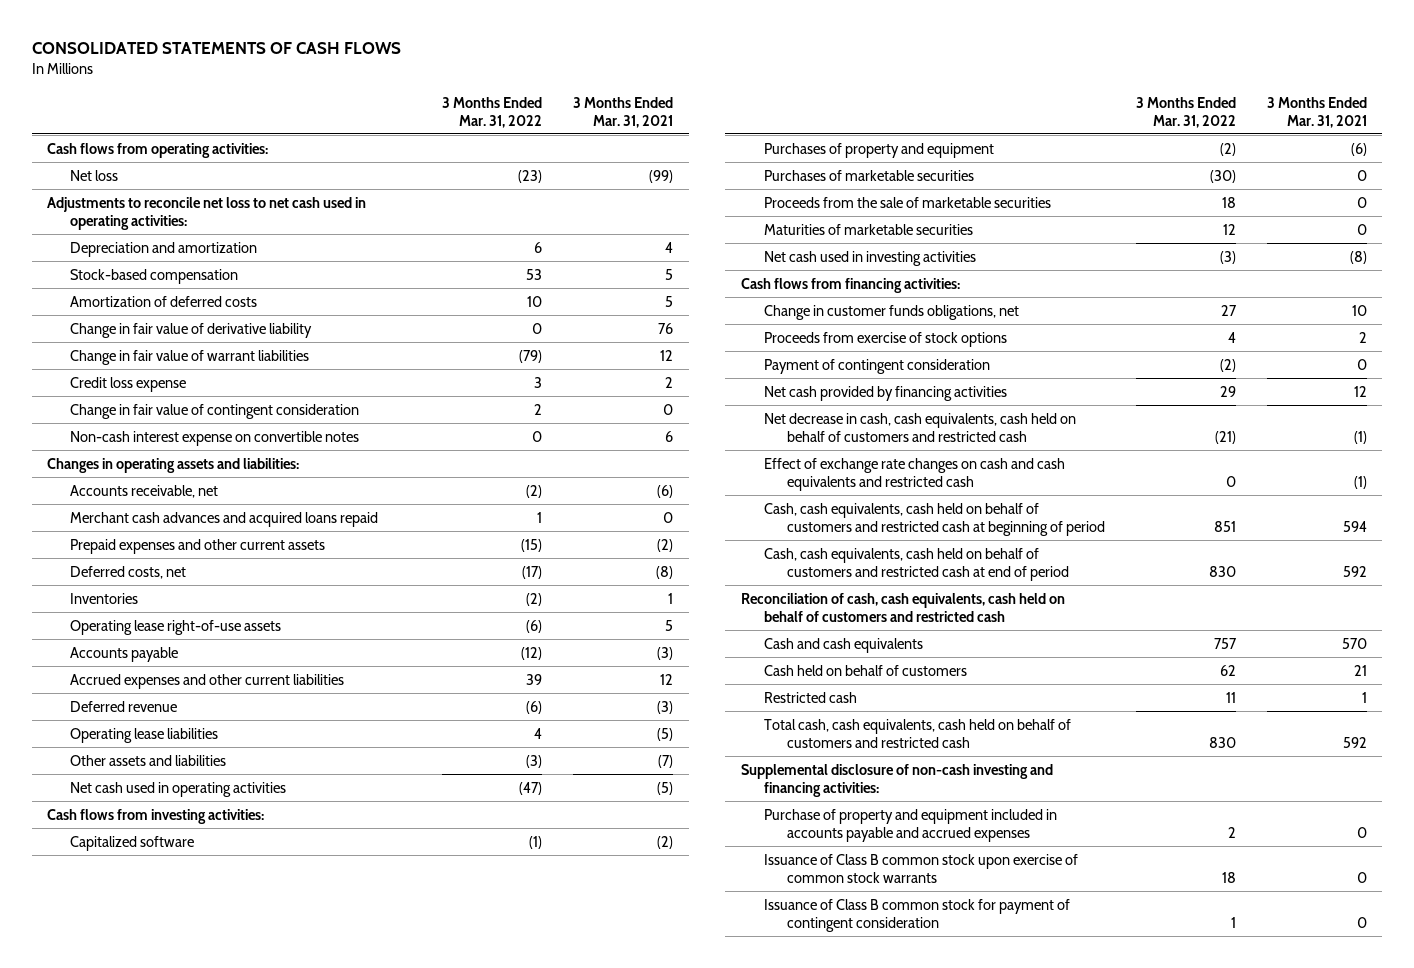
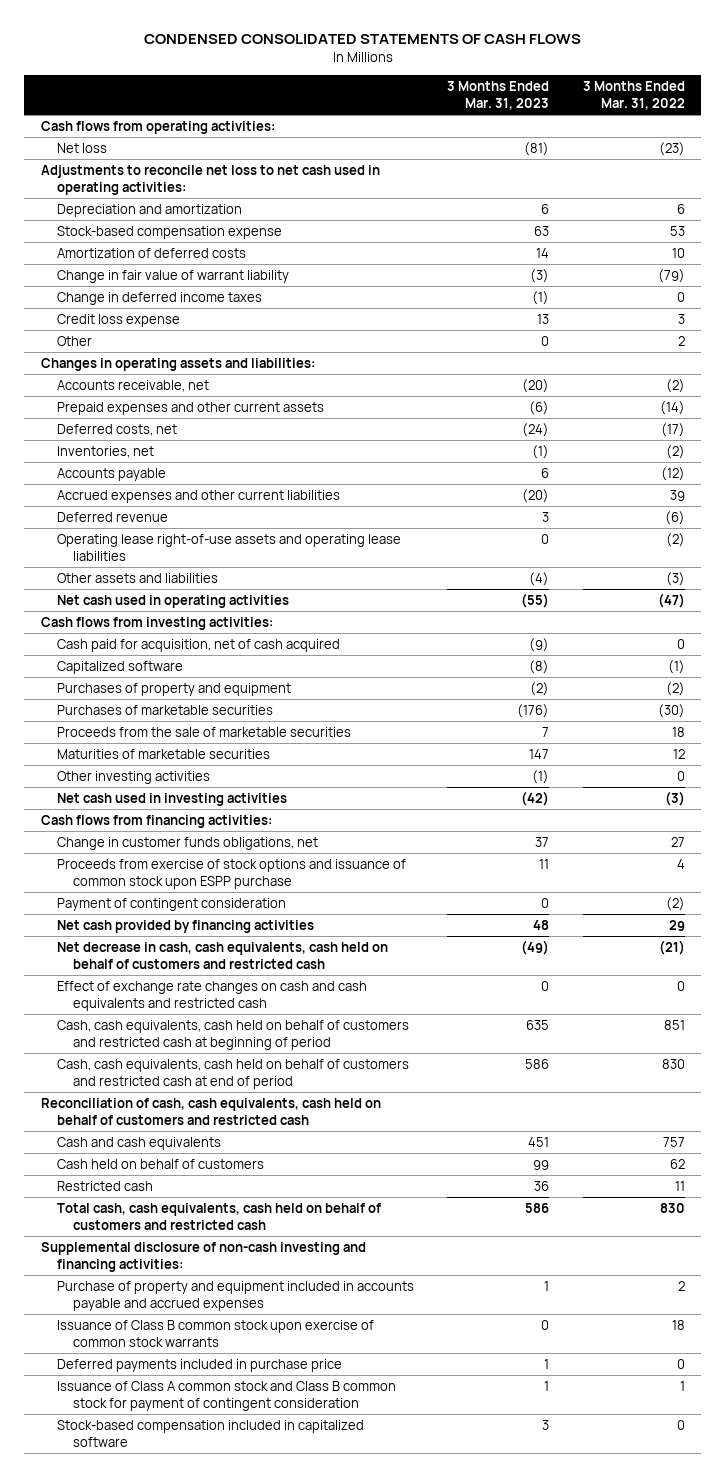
- CONSOLIDATED STATEMENTS OF CASH FLOWS
+ CONDENSED CONSOLIDATED STATEMENTS OF CASH FLOWS
- | 3 Months Ended Mar. 31, 2022 | 3 Months Ended Mar. 31, 2021
+ | 3 Months Ended Mar. 31, 2023 | 3 Months Ended Mar. 31, 2022
- Stock-based compensation | 53 | 5
+ Stock-based compensation expense | 63 | 53
- Change in fair value of derivative liability | 0 | 76
- Change in fair value of warrant liabilities | (79) | 12
+ Change in fair value of warrant liability | (3) | (79)
+ Change in deferred income taxes | (1) | 0
- Change in fair value of contingent consideration | 2 | 0
- Non-cash interest expense on convertible notes | 0 | 6
+ Other | 0 | 2
- Merchant cash advances and acquired loans repaid | 1 | 0
- Prepaid expenses and other current assets | (15) | (2)
+ Prepaid expenses and other current assets | (6) | (14)
- Inventories | (2) | 1
- Operating lease right-of-use assets | (6) | 5
+ Inventories, net | (1) | (2)
- Operating lease liabilities | 4 | (5)
+ Operating lease right-of-use assets and operating lease liabilities | 0 | (2)
+ Cash paid for acquisition, net of cash acquired | (9) | 0
+ Other investing activities | (1) | 0
- Proceeds from exercise of stock options | 4 | 2
+ Proceeds from exercise of stock options and issuance of common stock upon ESPP purchase | 11 | 4
- Issuance of Class B common stock for payment of contingent consideration | 1 | 0
+ Deferred payments included in purchase price | 1 | 0
+ Issuance of Class A common stock and Class B common stock for payment of contingent consideration | 1 | 1
+ Stock-based compensation included in capitalized software | 3 | 0

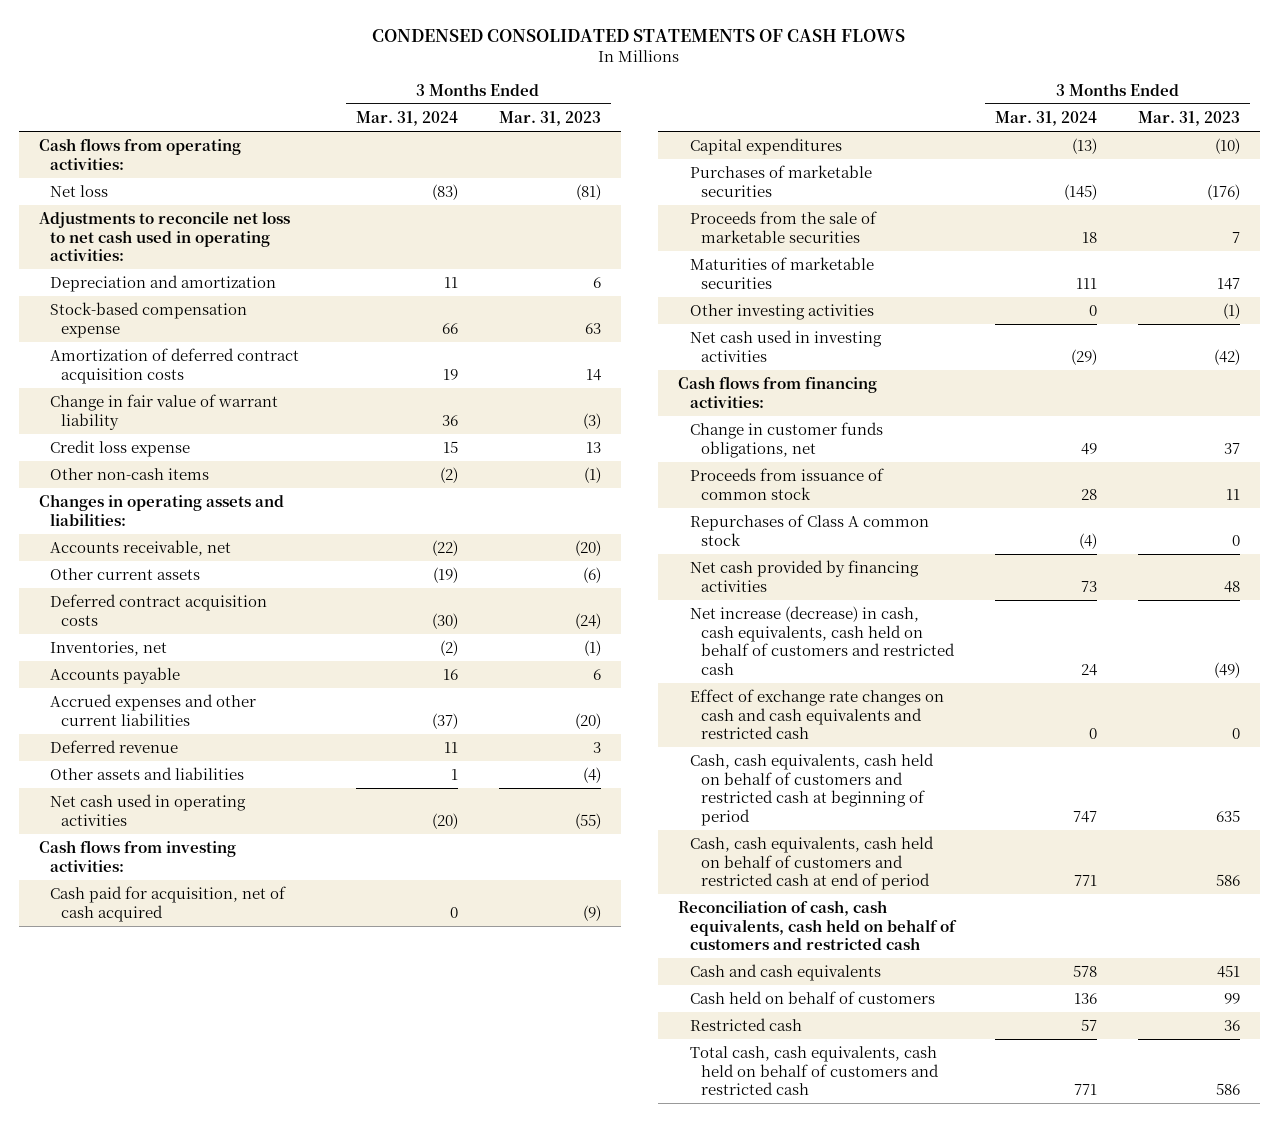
- | 3 Months Ended Mar. 31, 2023 | 3 Months Ended Mar. 31, 2022
+ | 3 Months Ended Mar. 31, 2024 | 3 Months Ended Mar. 31, 2023
- Amortization of deferred costs | 14 | 10
+ Amortization of deferred contract acquisition costs | 19 | 14
- Change in deferred income taxes | (1) | 0
- Other | 0 | 2
+ Other non-cash items | (2) | (1)
- Prepaid expenses and other current assets | (6) | (14)
- Deferred costs, net | (24) | (17)
+ Other current assets | (19) | (6)
+ Deferred contract acquisition costs | (30) | (24)
- Operating lease right-of-use assets and operating lease liabilities | 0 | (2)
- Capitalized software | (8) | (1)
- Purchases of property and equipment | (2) | (2)
+ Capital expenditures | (13) | (10)
- Proceeds from exercise of stock options and issuance of common stock upon ESPP purchase | 11 | 4
- Payment of contingent consideration | 0 | (2)
+ Proceeds from issuance of common stock | 28 | 11
+ Repurchases of Class A common stock | (4) | 0
- Net decrease in cash, cash equivalents, cash held on behalf of customers and restricted cash | (49) | (21)
+ Net increase (decrease) in cash, cash equivalents, cash held on behalf of customers and restricted cash | 24 | (49)
- Supplemental disclosure of non-cash investing and financing activities:
- Purchase of property and equipment included in accounts payable and accrued expenses | 1 | 2
- Issuance of Class B common stock upon exercise of common stock warrants | 0 | 18
- Deferred payments included in purchase price | 1 | 0
- Issuance of Class A common stock and Class B common stock for payment of contingent consideration | 1 | 1
- Stock-based compensation included in capitalized software | 3 | 0

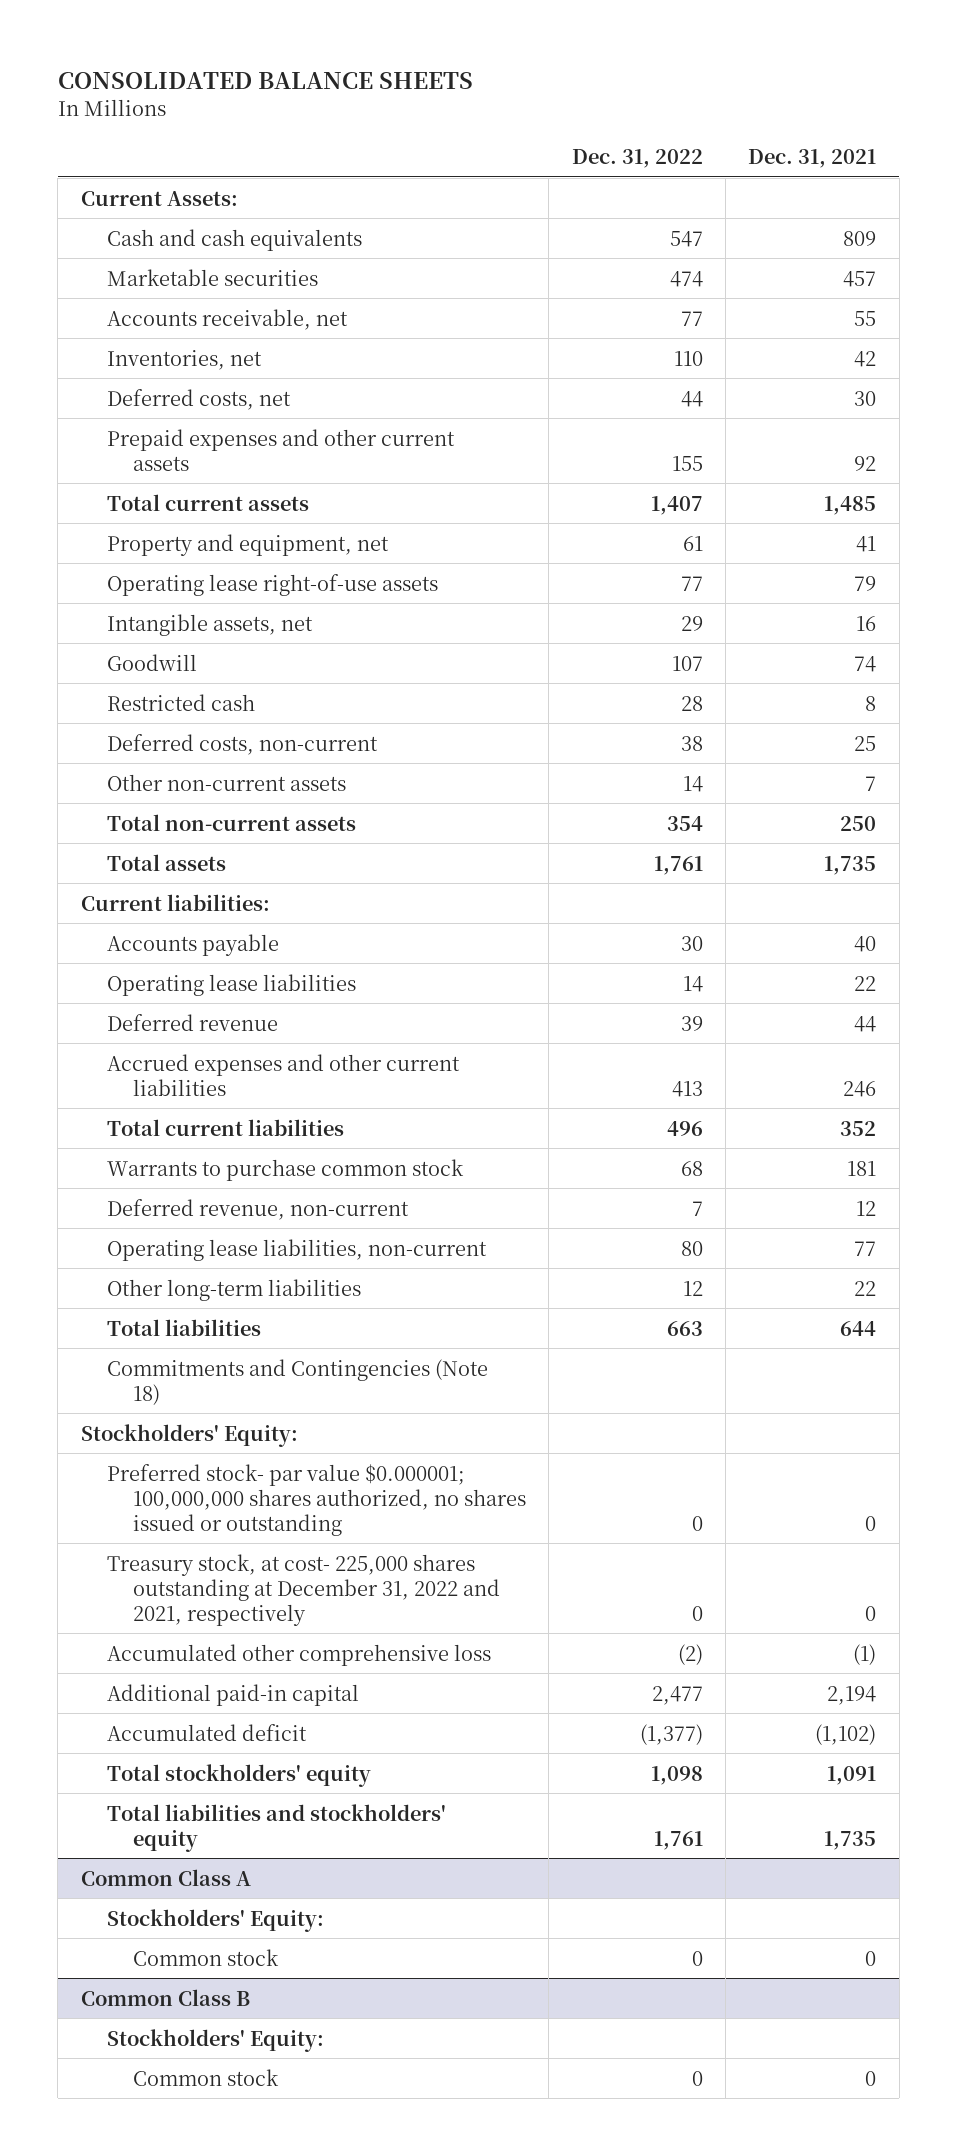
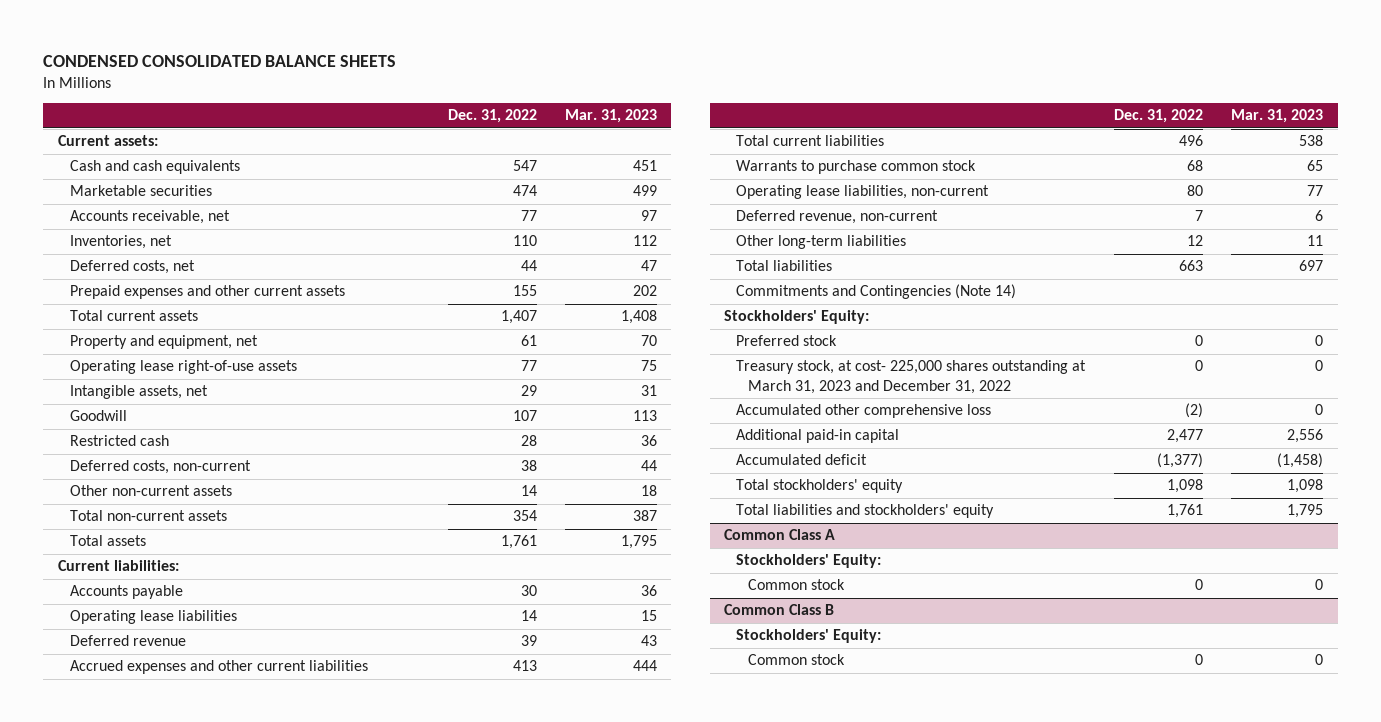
- CONSOLIDATED BALANCE SHEETS
+ CONDENSED CONSOLIDATED BALANCE SHEETS
- | Dec. 31, 2022 | Dec. 31, 2021
+ | Dec. 31, 2022 | Mar. 31, 2023
- Current Assets:
+ Current assets:
moved down: Deferred revenue, non-current | 7 | 6
- Commitments and Contingencies (Note 18)
+ Commitments and Contingencies (Note 14)
- Preferred stock- par value $0.000001; 100,000,000 shares authorized, no shares issued or outstanding | 0 | 0
- Treasury stock, at cost- 225,000 shares outstanding at December 31, 2022 and 2021, respectively | 0 | 0
+ Preferred stock | 0 | 0
+ Treasury stock, at cost- 225,000 shares outstanding at March 31, 2023 and December 31, 2022 | 0 | 0

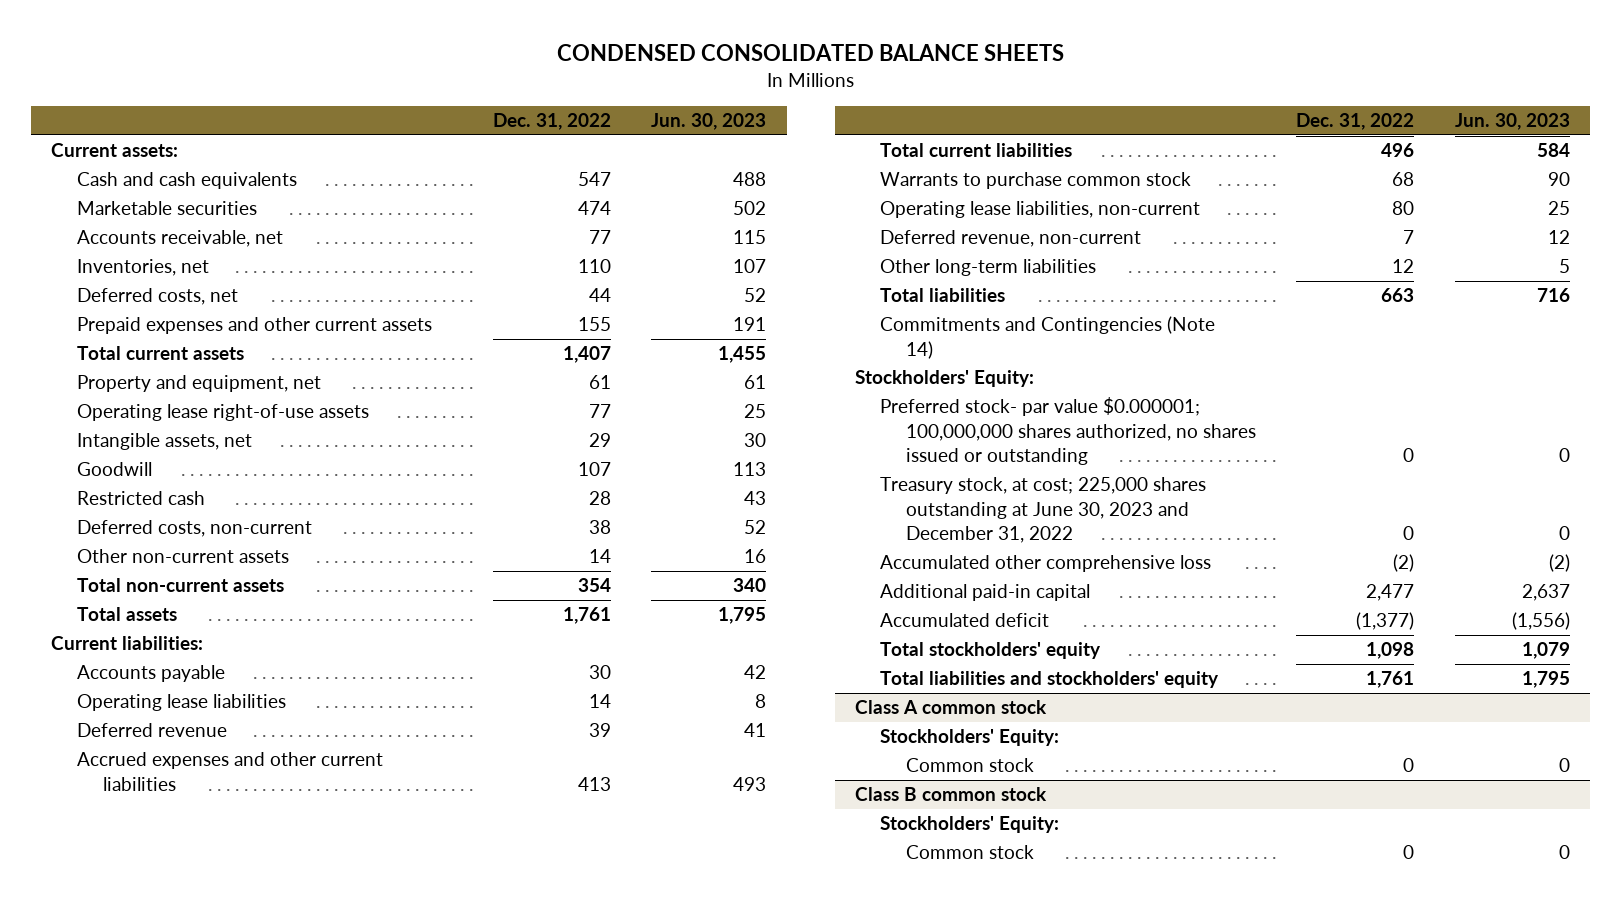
- | Dec. 31, 2022 | Mar. 31, 2023
+ | Dec. 31, 2022 | Jun. 30, 2023
- Preferred stock | 0 | 0
- Treasury stock, at cost- 225,000 shares outstanding at March 31, 2023 and December 31, 2022 | 0 | 0
+ Preferred stock- par value $0.000001; 100,000,000 shares authorized, no shares issued or outstanding | 0 | 0
+ Treasury stock, at cost; 225,000 shares outstanding at June 30, 2023 and December 31, 2022 | 0 | 0
- Common Class A
+ Class A common stock
- Common Class B
+ Class B common stock

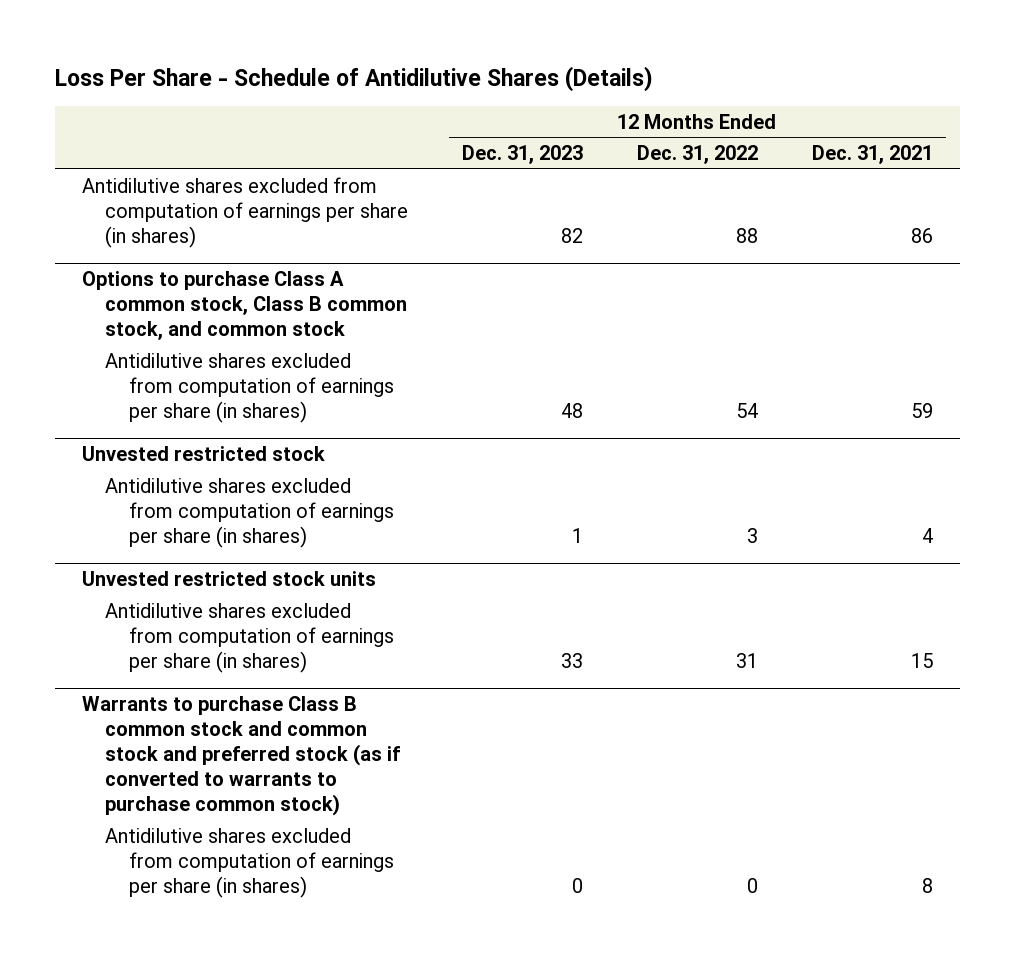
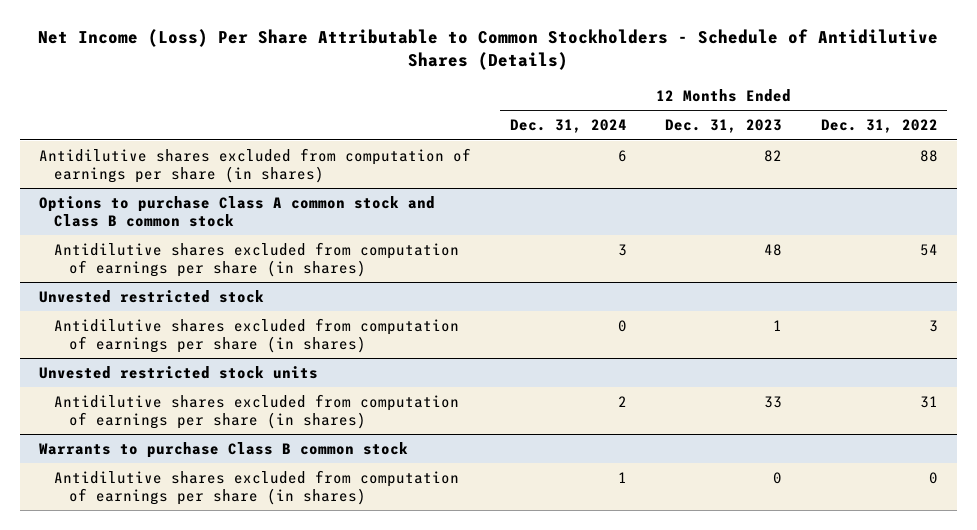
- Loss Per Share - Schedule of Antidilutive Shares (Details)
+ Net Income (Loss) Per Share Attributable to Common Stockholders - Schedule of Antidilutive Shares (Details)
- | 12 Months Ended Dec. 31, 2023 | 12 Months Ended Dec. 31, 2022 | 12 Months Ended Dec. 31, 2021
+ | 12 Months Ended Dec. 31, 2024 | 12 Months Ended Dec. 31, 2023 | 12 Months Ended Dec. 31, 2022
- Options to purchase Class A common stock, Class B common stock, and common stock
+ Options to purchase Class A common stock and Class B common stock
- Warrants to purchase Class B common stock and common stock and preferred stock (as if converted to warrants to purchase common stock)
+ Warrants to purchase Class B common stock

